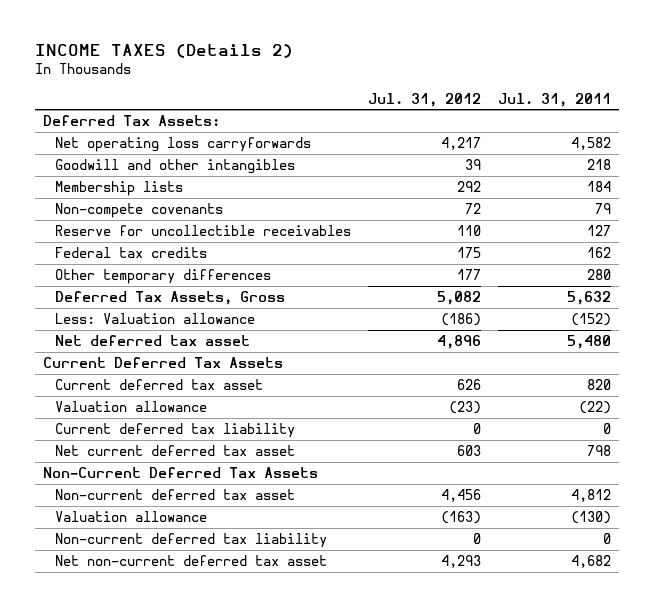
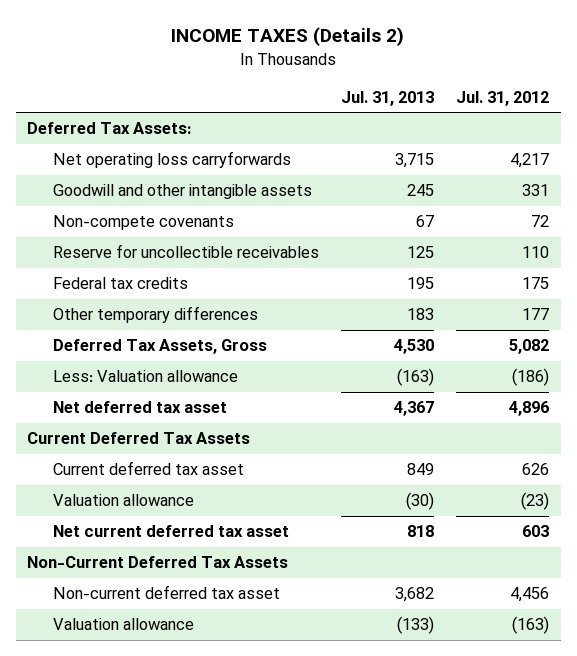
- | Jul. 31, 2012 | Jul. 31, 2011
+ | Jul. 31, 2013 | Jul. 31, 2012
- Goodwill and other intangibles | 39 | 218
- Membership lists | 292 | 184
+ Goodwill and other intangible assets | 245 | 331
- Current deferred tax liability | 0 | 0
- Non-current deferred tax liability | 0 | 0
- Net non-current deferred tax asset | 4,293 | 4,682

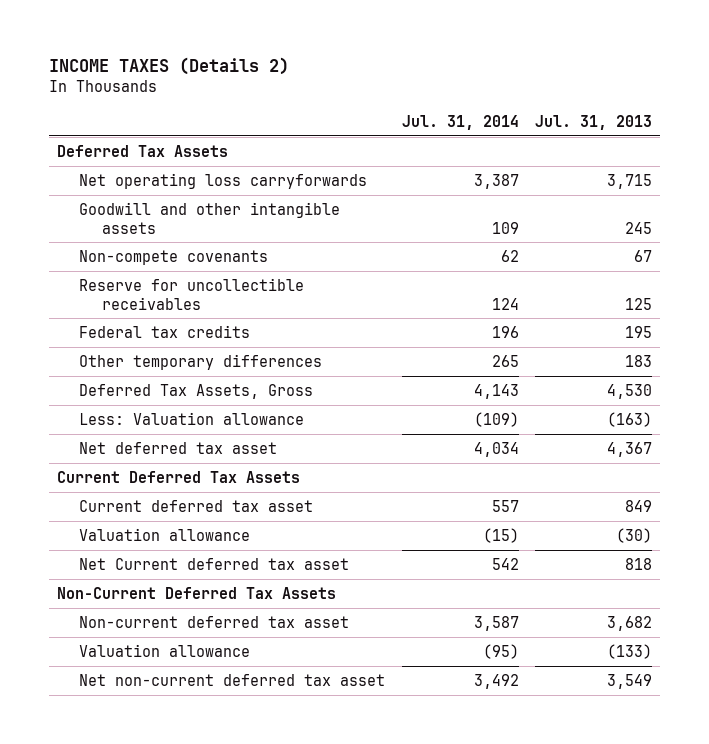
- | Jul. 31, 2013 | Jul. 31, 2012
+ | Jul. 31, 2014 | Jul. 31, 2013
- Deferred Tax Assets:
+ Deferred Tax Assets
- Net current deferred tax asset | 818 | 603
+ Net Current deferred tax asset | 542 | 818
+ Net non-current deferred tax asset | 3,492 | 3,549

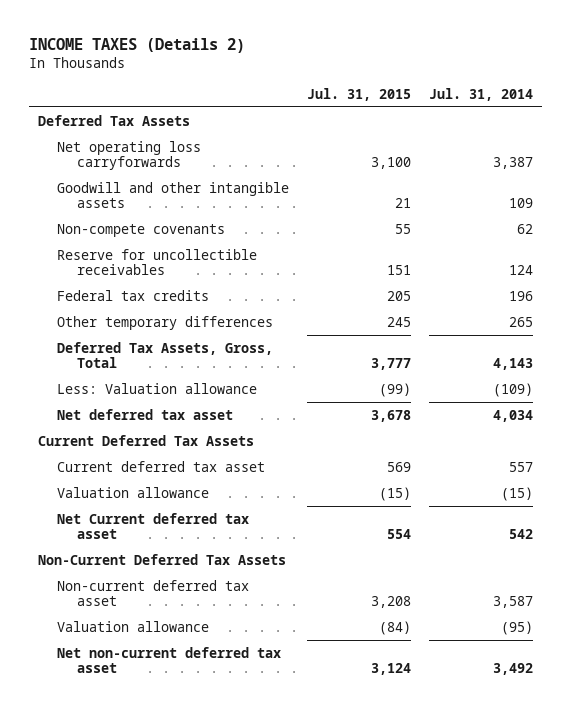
- | Jul. 31, 2014 | Jul. 31, 2013
+ | Jul. 31, 2015 | Jul. 31, 2014
- Deferred Tax Assets, Gross | 4,143 | 4,530
+ Deferred Tax Assets, Gross, Total | 3,777 | 4,143

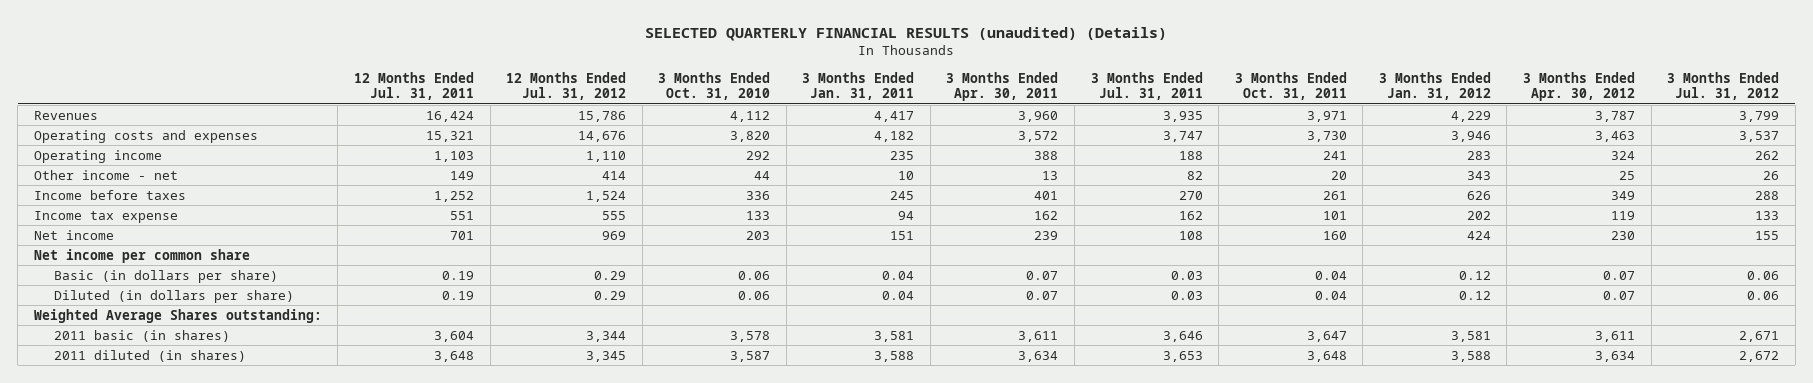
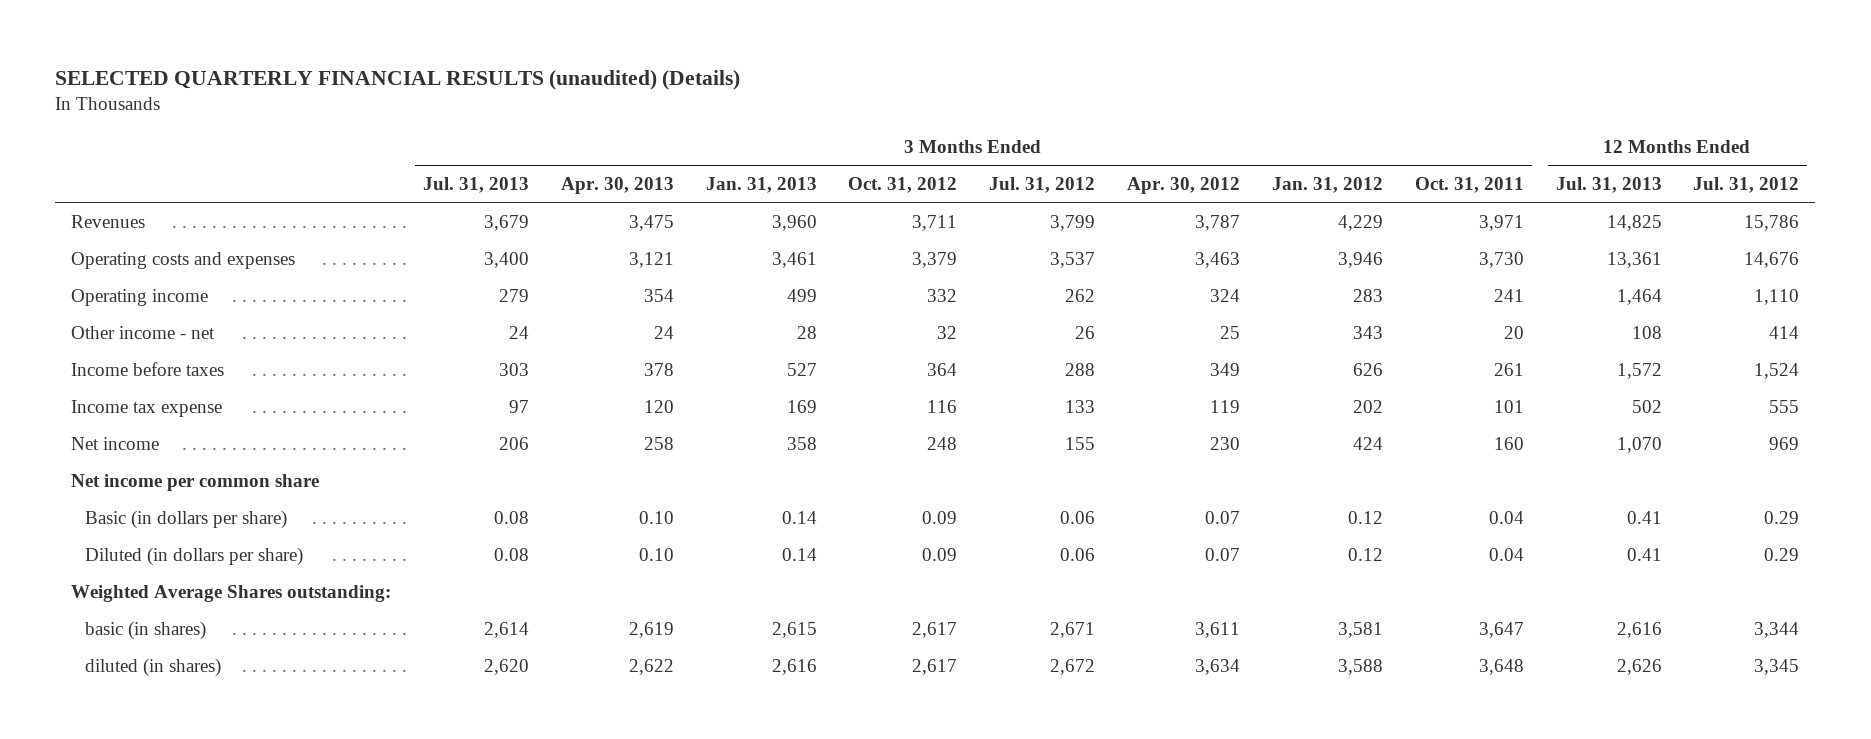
- | 12 Months Ended Jul. 31, 2011 | 12 Months Ended Jul. 31, 2012 | 3 Months Ended Oct. 31, 2010 | 3 Months Ended Jan. 31, 2011 | 3 Months Ended Apr. 30, 2011 | 3 Months Ended Jul. 31, 2011 | 3 Months Ended Oct. 31, 2011 | 3 Months Ended Jan. 31, 2012 | 3 Months Ended Apr. 30, 2012 | 3 Months Ended Jul. 31, 2012
+ | 3 Months Ended Jul. 31, 2013 | 3 Months Ended Apr. 30, 2013 | 3 Months Ended Jan. 31, 2013 | 3 Months Ended Oct. 31, 2012 | 3 Months Ended Jul. 31, 2012 | 3 Months Ended Apr. 30, 2012 | 3 Months Ended Jan. 31, 2012 | 3 Months Ended Oct. 31, 2011 | 12 Months Ended Jul. 31, 2013 | 12 Months Ended Jul. 31, 2012
- 2011 basic (in shares) | 3,604 | 3,344 | 3,578 | 3,581 | 3,611 | 3,646 | 3,647 | 3,581 | 3,611 | 2,671
- 2011 diluted (in shares) | 3,648 | 3,345 | 3,587 | 3,588 | 3,634 | 3,653 | 3,648 | 3,588 | 3,634 | 2,672
+ basic (in shares) | 2,614 | 2,619 | 2,615 | 2,617 | 2,671 | 3,611 | 3,581 | 3,647 | 2,616 | 3,344
+ diluted (in shares) | 2,620 | 2,622 | 2,616 | 2,617 | 2,672 | 3,634 | 3,588 | 3,648 | 2,626 | 3,345

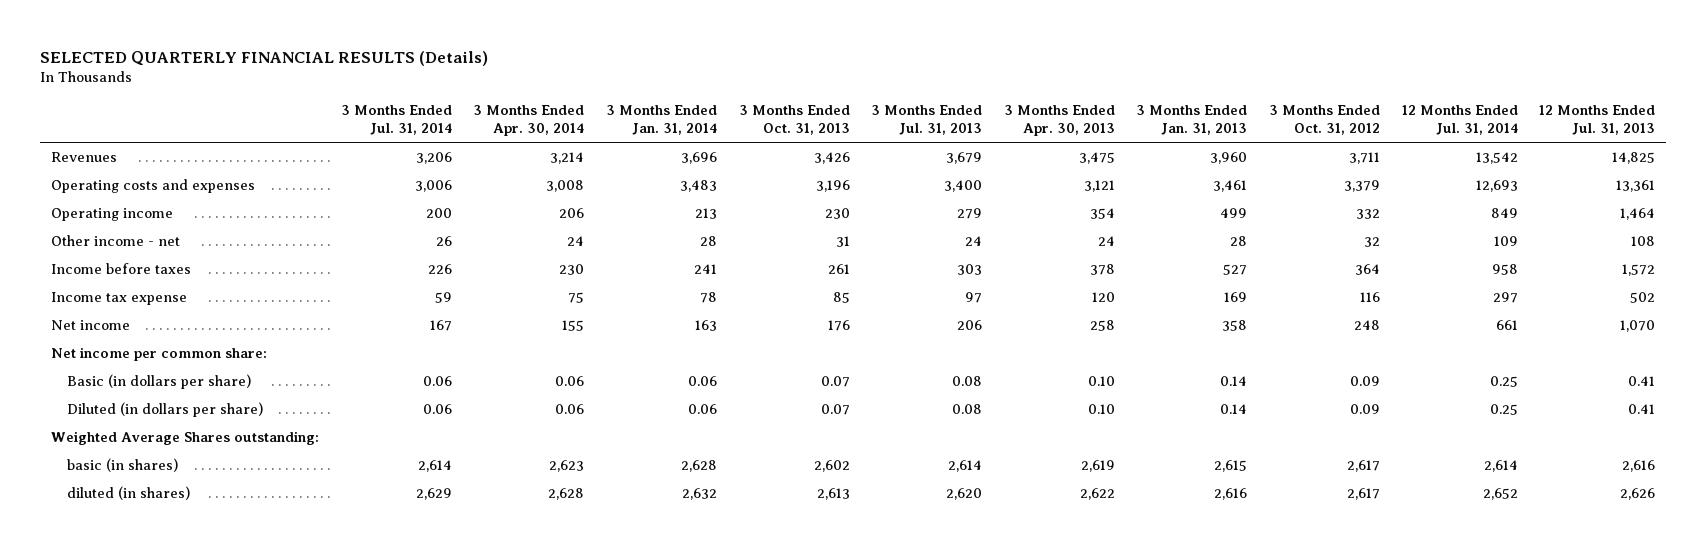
- SELECTED QUARTERLY FINANCIAL RESULTS (unaudited) (Details)
+ SELECTED QUARTERLY FINANCIAL RESULTS (Details)
- | 3 Months Ended Jul. 31, 2013 | 3 Months Ended Apr. 30, 2013 | 3 Months Ended Jan. 31, 2013 | 3 Months Ended Oct. 31, 2012 | 3 Months Ended Jul. 31, 2012 | 3 Months Ended Apr. 30, 2012 | 3 Months Ended Jan. 31, 2012 | 3 Months Ended Oct. 31, 2011 | 12 Months Ended Jul. 31, 2013 | 12 Months Ended Jul. 31, 2012
+ | 3 Months Ended Jul. 31, 2014 | 3 Months Ended Apr. 30, 2014 | 3 Months Ended Jan. 31, 2014 | 3 Months Ended Oct. 31, 2013 | 3 Months Ended Jul. 31, 2013 | 3 Months Ended Apr. 30, 2013 | 3 Months Ended Jan. 31, 2013 | 3 Months Ended Oct. 31, 2012 | 12 Months Ended Jul. 31, 2014 | 12 Months Ended Jul. 31, 2013
- Net income per common share
+ Net income per common share:

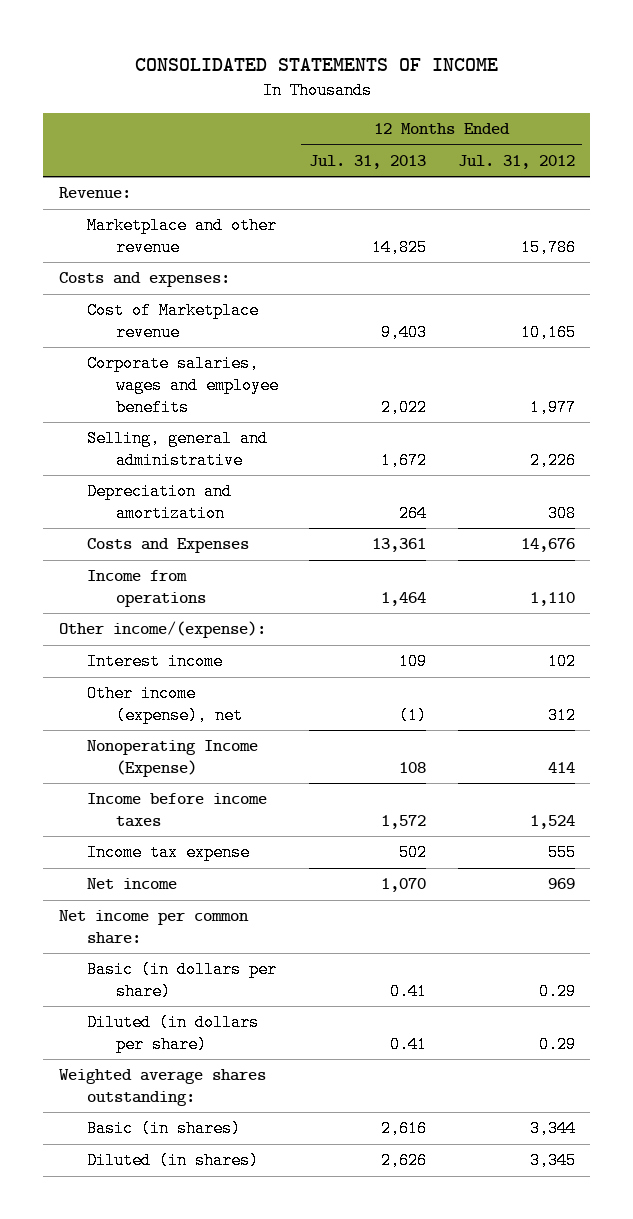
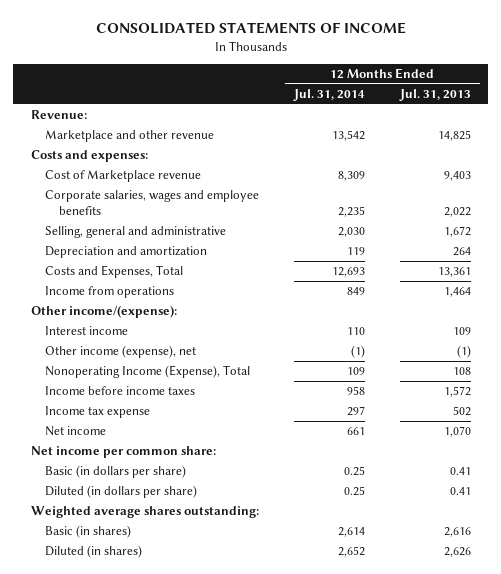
- | 12 Months Ended Jul. 31, 2013 | 12 Months Ended Jul. 31, 2012
+ | 12 Months Ended Jul. 31, 2014 | 12 Months Ended Jul. 31, 2013
- Costs and Expenses | 13,361 | 14,676
+ Costs and Expenses, Total | 12,693 | 13,361
- Nonoperating Income (Expense) | 108 | 414
+ Nonoperating Income (Expense), Total | 109 | 108

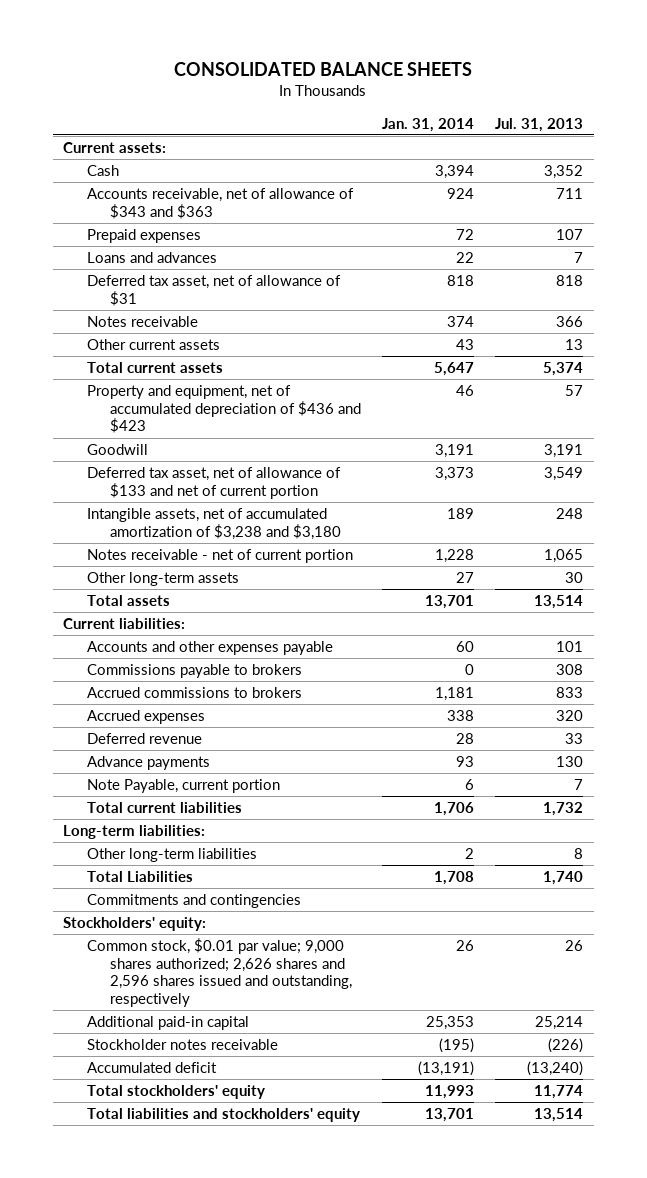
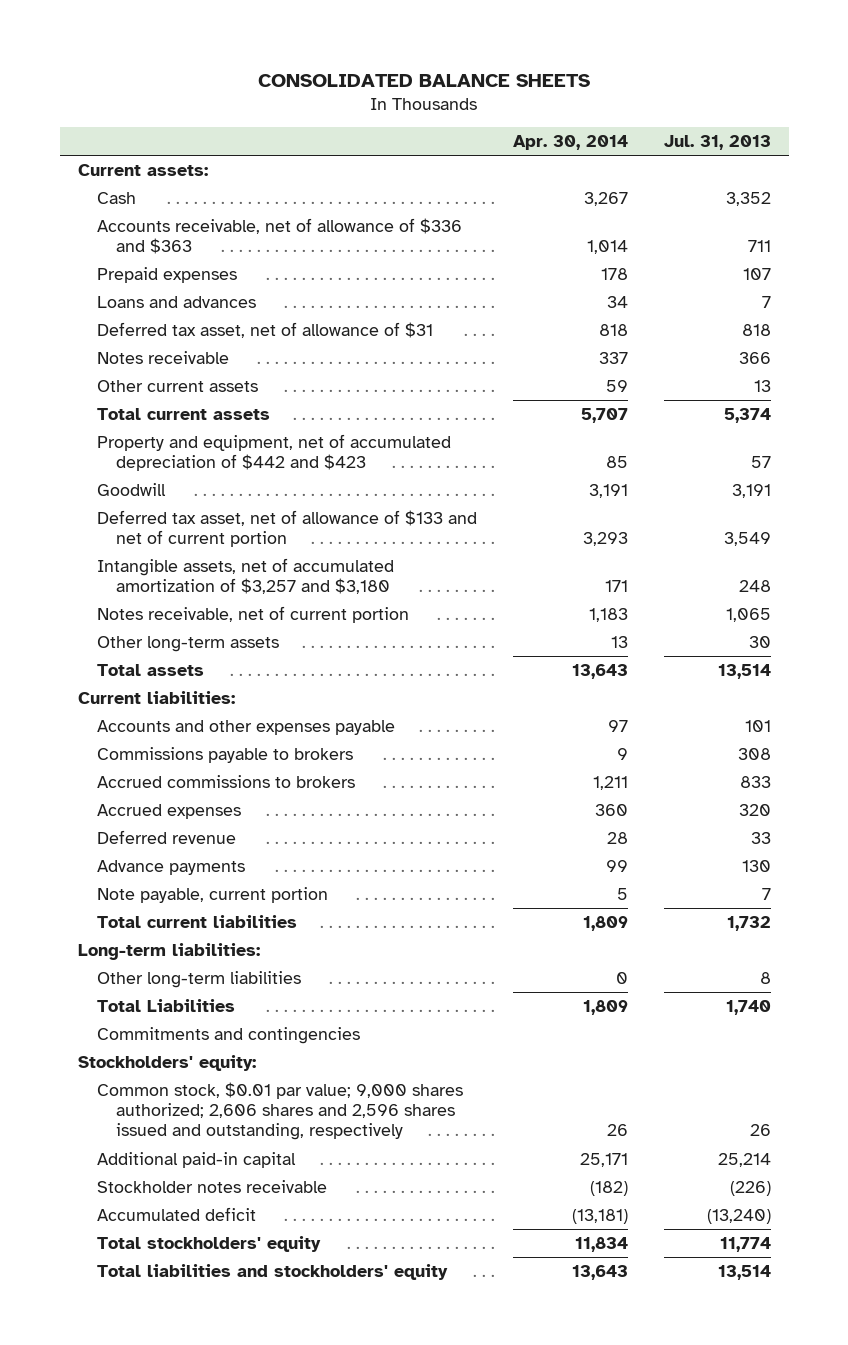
- | Jan. 31, 2014 | Jul. 31, 2013
+ | Apr. 30, 2014 | Jul. 31, 2013
- Accounts receivable, net of allowance of $343 and $363 | 924 | 711
+ Accounts receivable, net of allowance of $336 and $363 | 1,014 | 711
- Property and equipment, net of accumulated depreciation of $436 and $423 | 46 | 57
+ Property and equipment, net of accumulated depreciation of $442 and $423 | 85 | 57
- Intangible assets, net of accumulated amortization of $3,238 and $3,180 | 189 | 248
- Notes receivable - net of current portion | 1,228 | 1,065
+ Intangible assets, net of accumulated amortization of $3,257 and $3,180 | 171 | 248
+ Notes receivable, net of current portion | 1,183 | 1,065
- Note Payable, current portion | 6 | 7
+ Note payable, current portion | 5 | 7
- Common stock, $0.01 par value; 9,000 shares authorized; 2,626 shares and 2,596 shares issued and outstanding, respectively | 26 | 26
+ Common stock, $0.01 par value; 9,000 shares authorized; 2,606 shares and 2,596 shares issued and outstanding, respectively | 26 | 26

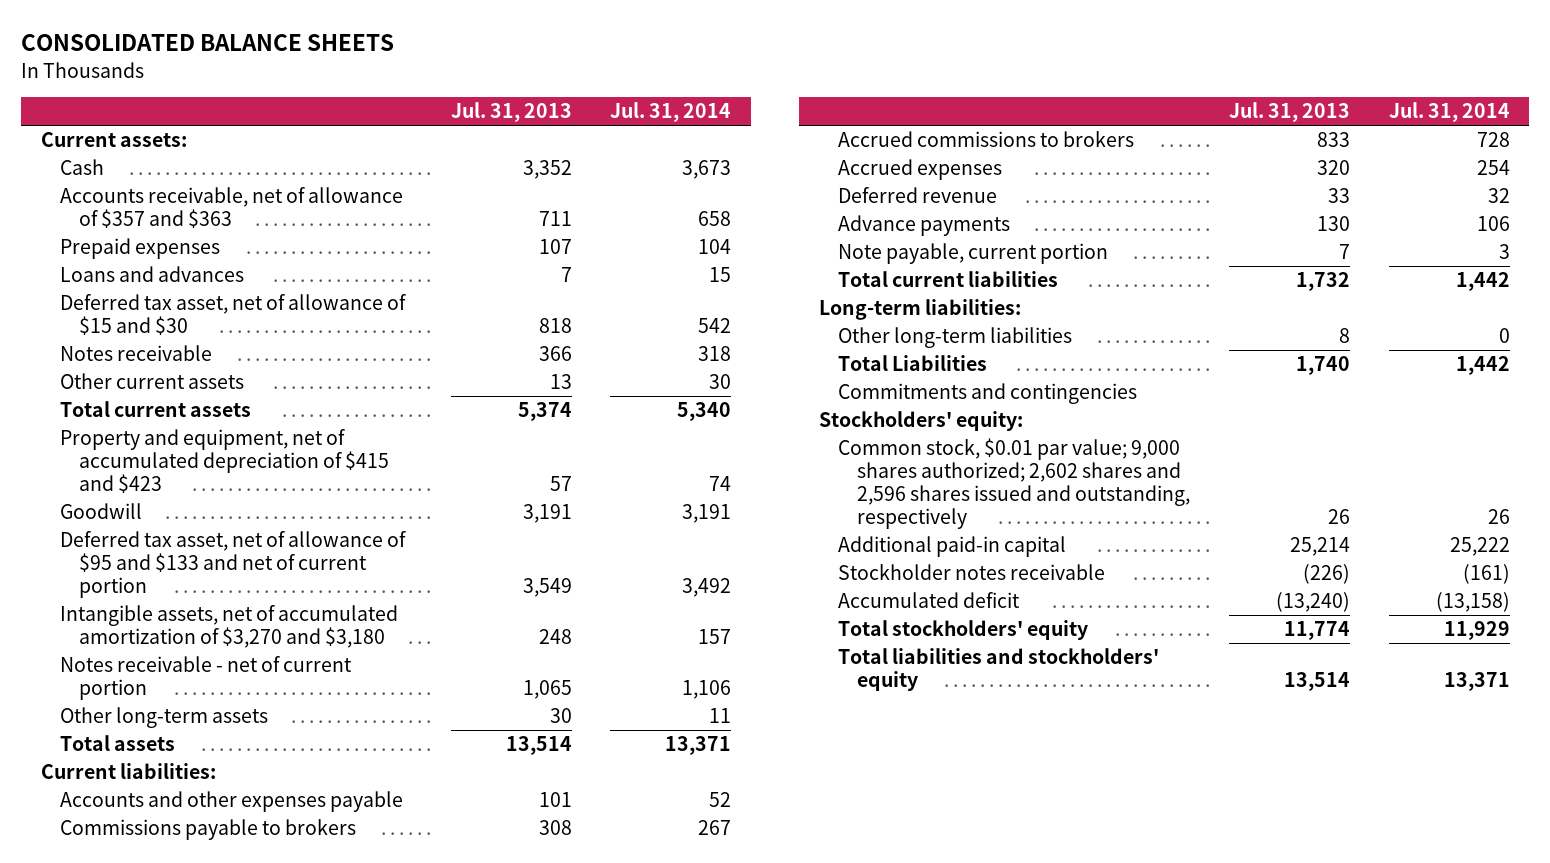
- | Apr. 30, 2014 | Jul. 31, 2013
+ | Jul. 31, 2013 | Jul. 31, 2014
- Accounts receivable, net of allowance of $336 and $363 | 1,014 | 711
+ Accounts receivable, net of allowance of $357 and $363 | 711 | 658
- Deferred tax asset, net of allowance of $31 | 818 | 818
+ Deferred tax asset, net of allowance of $15 and $30 | 818 | 542
- Property and equipment, net of accumulated depreciation of $442 and $423 | 85 | 57
+ Property and equipment, net of accumulated depreciation of $415 and $423 | 57 | 74
- Deferred tax asset, net of allowance of $133 and net of current portion | 3,293 | 3,549
- Intangible assets, net of accumulated amortization of $3,257 and $3,180 | 171 | 248
- Notes receivable, net of current portion | 1,183 | 1,065
+ Deferred tax asset, net of allowance of $95 and $133 and net of current portion | 3,549 | 3,492
+ Intangible assets, net of accumulated amortization of $3,270 and $3,180 | 248 | 157
+ Notes receivable - net of current portion | 1,065 | 1,106
- Common stock, $0.01 par value; 9,000 shares authorized; 2,606 shares and 2,596 shares issued and outstanding, respectively | 26 | 26
+ Common stock, $0.01 par value; 9,000 shares authorized; 2,602 shares and 2,596 shares issued and outstanding, respectively | 26 | 26

